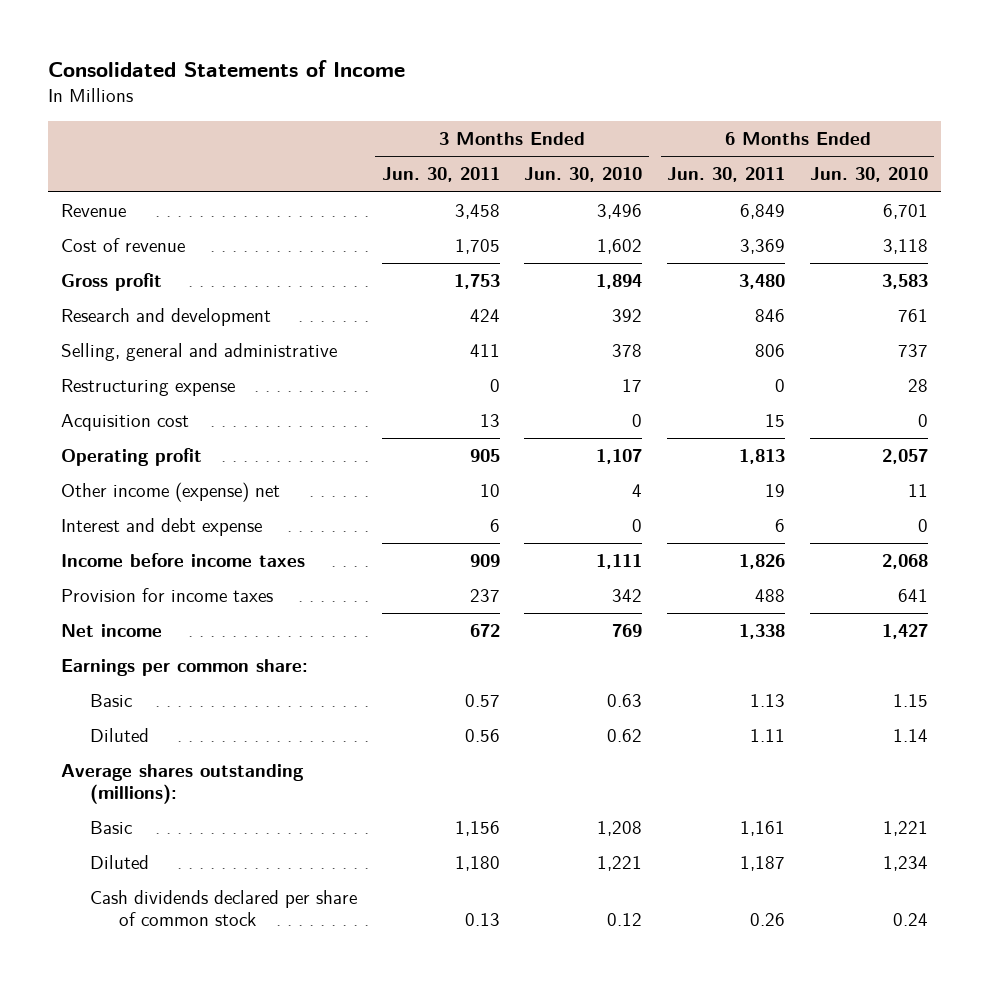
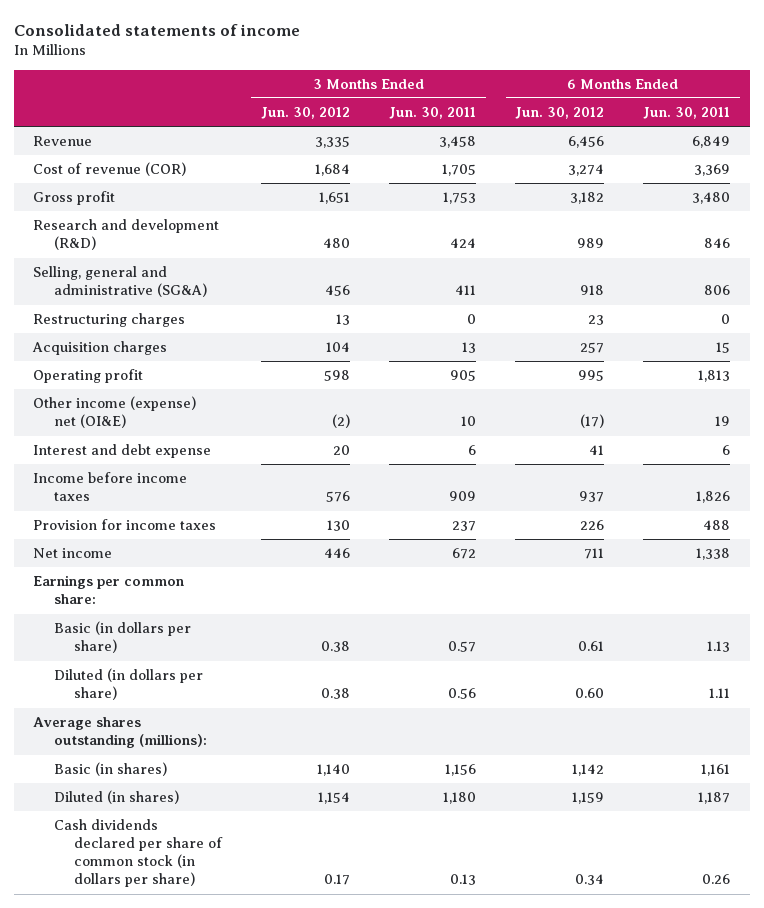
- Consolidated Statements of Income
+ Consolidated statements of income
- | 3 Months Ended Jun. 30, 2011 | 3 Months Ended Jun. 30, 2010 | 6 Months Ended Jun. 30, 2011 | 6 Months Ended Jun. 30, 2010
+ | 3 Months Ended Jun. 30, 2012 | 3 Months Ended Jun. 30, 2011 | 6 Months Ended Jun. 30, 2012 | 6 Months Ended Jun. 30, 2011
- Cost of revenue | 1,705 | 1,602 | 3,369 | 3,118
+ Cost of revenue (COR) | 1,684 | 1,705 | 3,274 | 3,369
- Research and development | 424 | 392 | 846 | 761
- Selling, general and administrative | 411 | 378 | 806 | 737
- Restructuring expense | 0 | 17 | 0 | 28
- Acquisition cost | 13 | 0 | 15 | 0
+ Research and development (R&D) | 480 | 424 | 989 | 846
+ Selling, general and administrative (SG&A) | 456 | 411 | 918 | 806
+ Restructuring charges | 13 | 0 | 23 | 0
+ Acquisition charges | 104 | 13 | 257 | 15
- Other income (expense) net | 10 | 4 | 19 | 11
+ Other income (expense) net (OI&E) | (2) | 10 | (17) | 19
- Basic | 0.57 | 0.63 | 1.13 | 1.15
- Diluted | 0.56 | 0.62 | 1.11 | 1.14
+ Basic (in dollars per share) | 0.38 | 0.57 | 0.61 | 1.13
+ Diluted (in dollars per share) | 0.38 | 0.56 | 0.60 | 1.11
- Basic | 1,156 | 1,208 | 1,161 | 1,221
- Diluted | 1,180 | 1,221 | 1,187 | 1,234
- Cash dividends declared per share of common stock | 0.13 | 0.12 | 0.26 | 0.24
+ Basic (in shares) | 1,140 | 1,156 | 1,142 | 1,161
+ Diluted (in shares) | 1,154 | 1,180 | 1,159 | 1,187
+ Cash dividends declared per share of common stock (in dollars per share) | 0.17 | 0.13 | 0.34 | 0.26

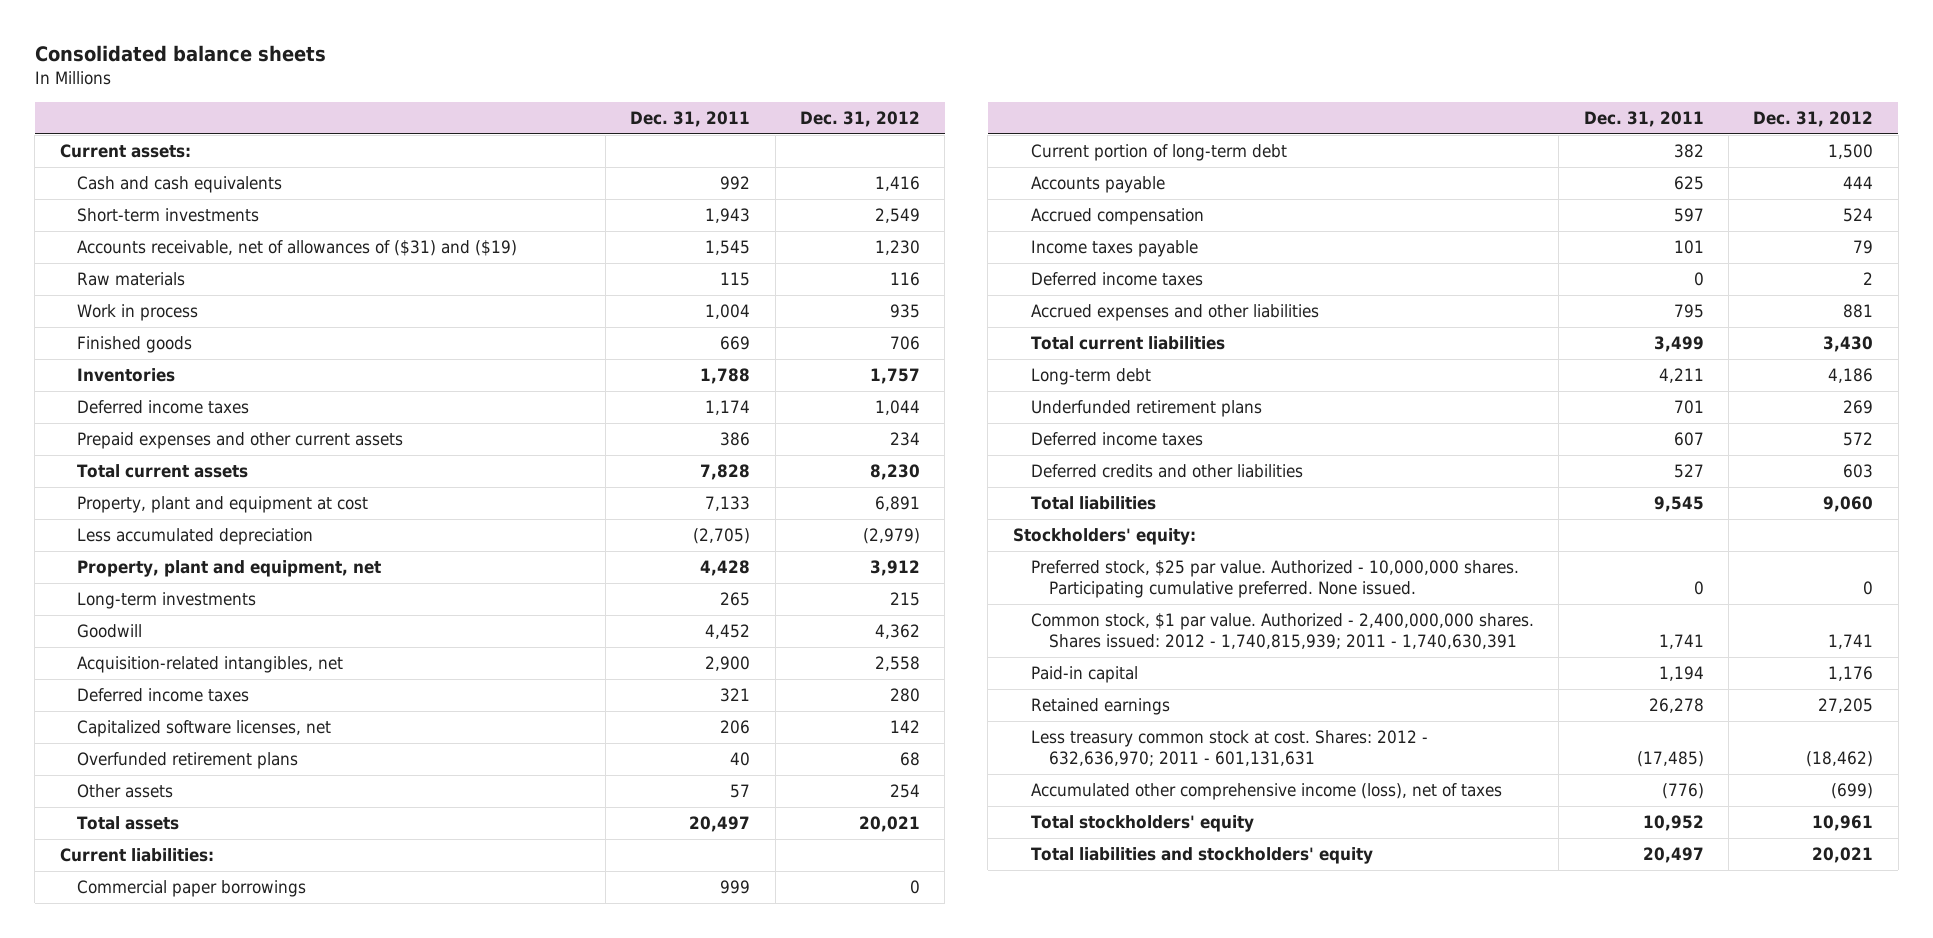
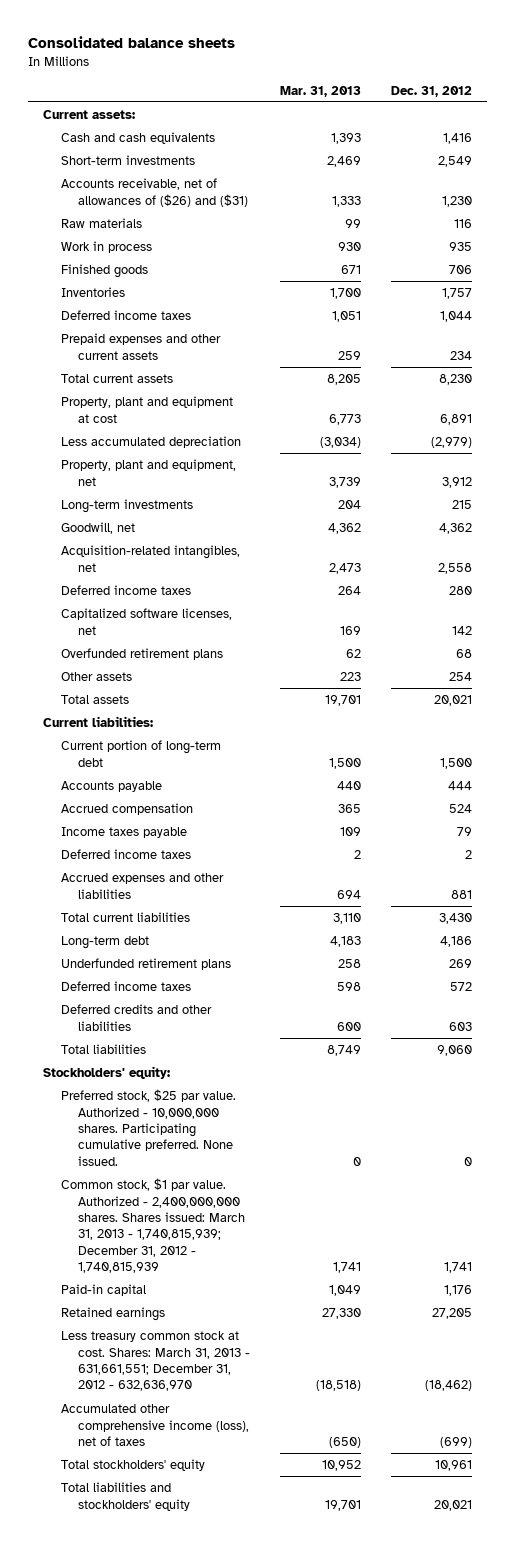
- | Dec. 31, 2011 | Dec. 31, 2012
+ | Mar. 31, 2013 | Dec. 31, 2012
- Accounts receivable, net of allowances of ($31) and ($19) | 1,545 | 1,230
+ Accounts receivable, net of allowances of ($26) and ($31) | 1,333 | 1,230
- Goodwill | 4,452 | 4,362
+ Goodwill, net | 4,362 | 4,362
- Commercial paper borrowings | 999 | 0
- Common stock, $1 par value. Authorized - 2,400,000,000 shares. Shares issued: 2012 - 1,740,815,939; 2011 - 1,740,630,391 | 1,741 | 1,741
+ Common stock, $1 par value. Authorized - 2,400,000,000 shares. Shares issued: March 31, 2013 - 1,740,815,939; December 31, 2012 - 1,740,815,939 | 1,741 | 1,741
- Less treasury common stock at cost. Shares: 2012 - 632,636,970; 2011 - 601,131,631 | (17,485) | (18,462)
+ Less treasury common stock at cost. Shares: March 31, 2013 - 631,661,551; December 31, 2012 - 632,636,970 | (18,518) | (18,462)

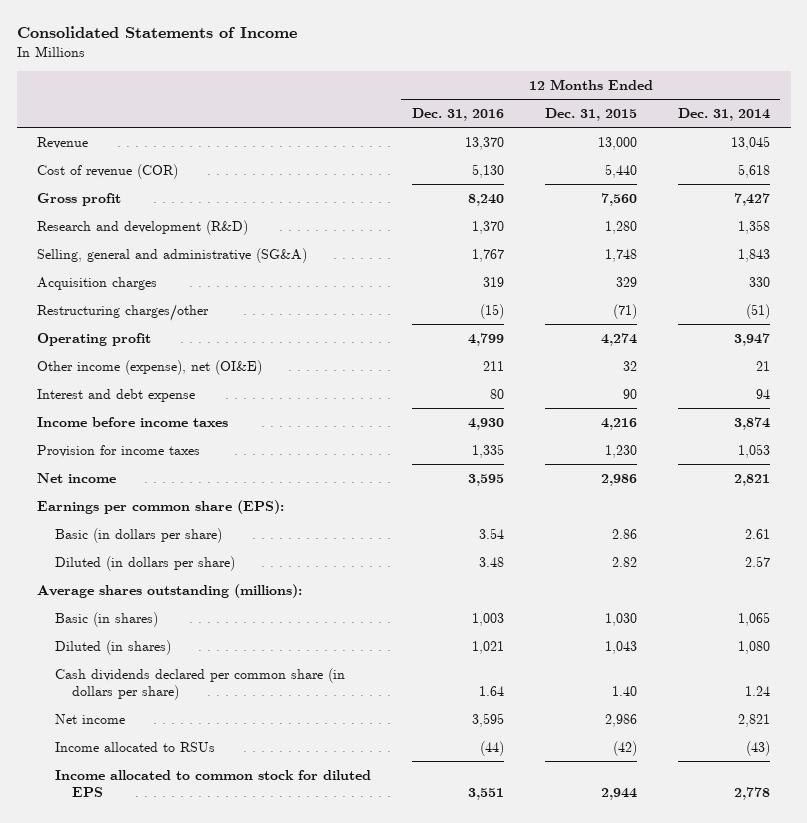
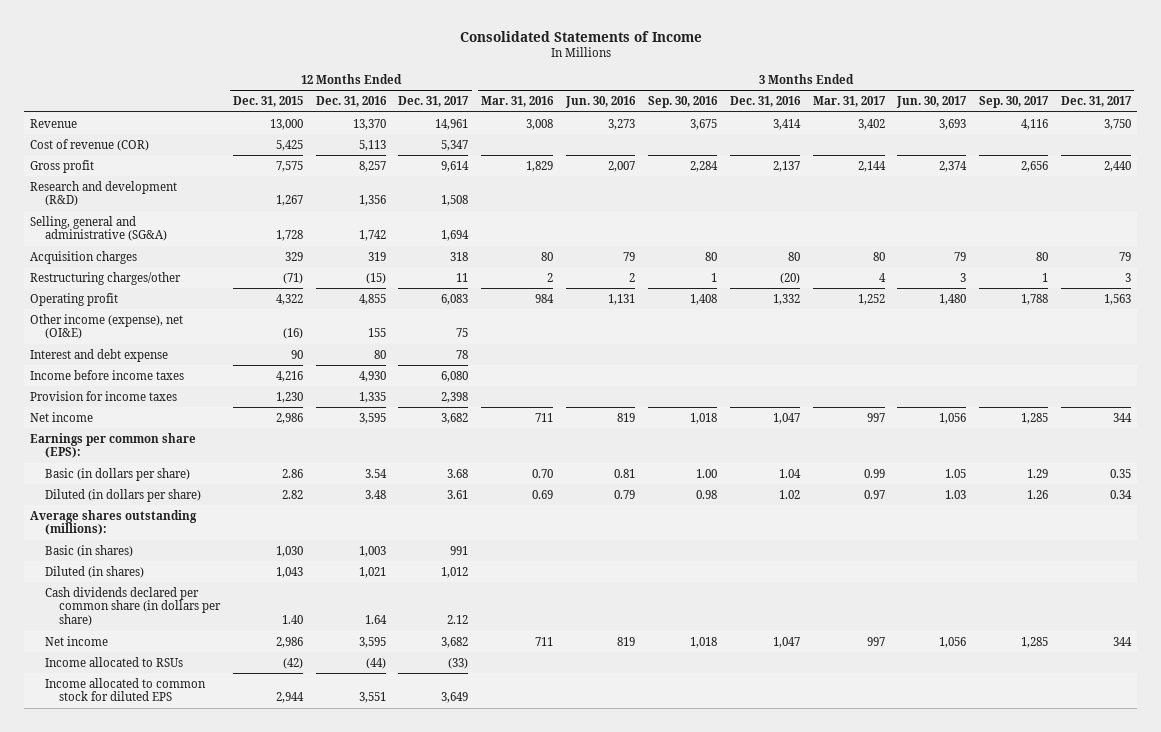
- | 12 Months Ended Dec. 31, 2016 | 12 Months Ended Dec. 31, 2015 | 12 Months Ended Dec. 31, 2014
+ | 12 Months Ended Dec. 31, 2015 | 12 Months Ended Dec. 31, 2016 | 12 Months Ended Dec. 31, 2017 | 3 Months Ended Mar. 31, 2016 | 3 Months Ended Jun. 30, 2016 | 3 Months Ended Sep. 30, 2016 | 3 Months Ended Dec. 31, 2016 | 3 Months Ended Mar. 31, 2017 | 3 Months Ended Jun. 30, 2017 | 3 Months Ended Sep. 30, 2017 | 3 Months Ended Dec. 31, 2017
- Cost of revenue (COR) | 5,130 | 5,440 | 5,618
- Gross profit | 8,240 | 7,560 | 7,427
- Research and development (R&D) | 1,370 | 1,280 | 1,358
- Selling, general and administrative (SG&A) | 1,767 | 1,748 | 1,843
+ Cost of revenue (COR) | 5,425 | 5,113 | 5,347 | | | | | | | |
+ Gross profit | 7,575 | 8,257 | 9,614 | 1,829 | 2,007 | 2,284 | 2,137 | 2,144 | 2,374 | 2,656 | 2,440
+ Research and development (R&D) | 1,267 | 1,356 | 1,508 | | | | | | | |
+ Selling, general and administrative (SG&A) | 1,728 | 1,742 | 1,694 | | | | | | | |
- Operating profit | 4,799 | 4,274 | 3,947
- Other income (expense), net (OI&E) | 211 | 32 | 21
+ Operating profit | 4,322 | 4,855 | 6,083 | 984 | 1,131 | 1,408 | 1,332 | 1,252 | 1,480 | 1,788 | 1,563
+ Other income (expense), net (OI&E) | (16) | 155 | 75 | | | | | | | |

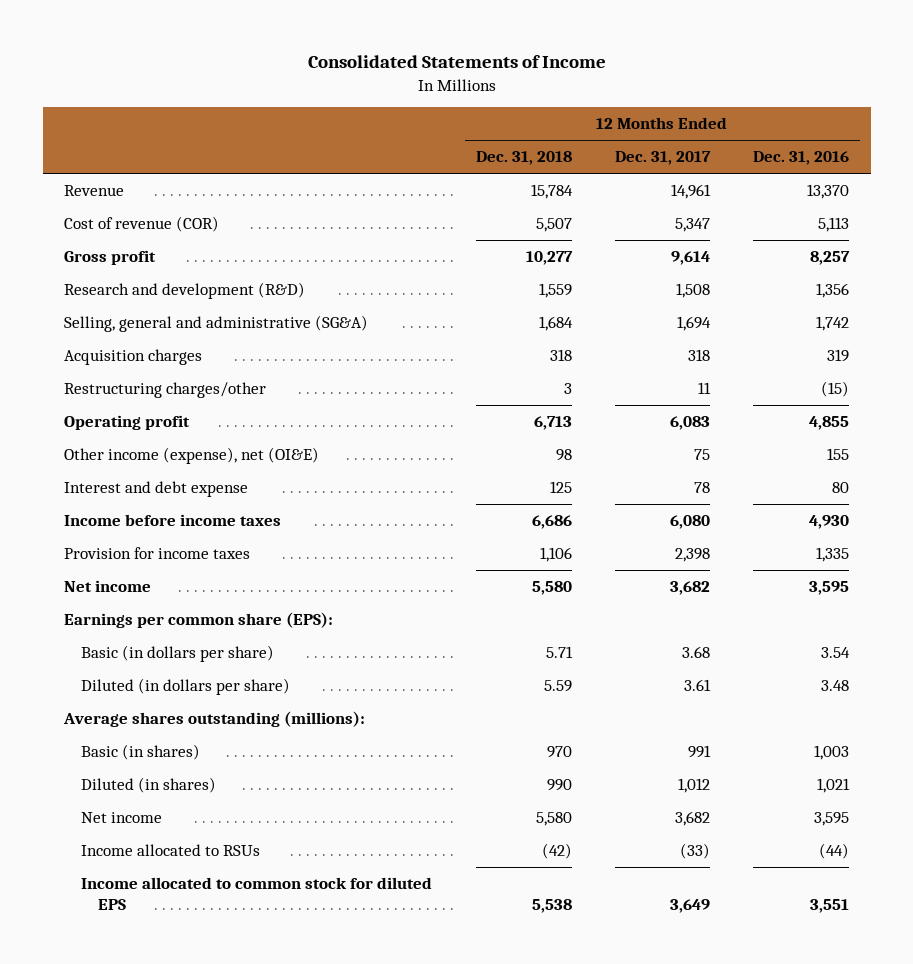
- | 12 Months Ended Dec. 31, 2015 | 12 Months Ended Dec. 31, 2016 | 12 Months Ended Dec. 31, 2017 | 3 Months Ended Mar. 31, 2016 | 3 Months Ended Jun. 30, 2016 | 3 Months Ended Sep. 30, 2016 | 3 Months Ended Dec. 31, 2016 | 3 Months Ended Mar. 31, 2017 | 3 Months Ended Jun. 30, 2017 | 3 Months Ended Sep. 30, 2017 | 3 Months Ended Dec. 31, 2017
+ | 12 Months Ended Dec. 31, 2018 | 12 Months Ended Dec. 31, 2017 | 12 Months Ended Dec. 31, 2016
- Cash dividends declared per common share (in dollars per share) | 1.40 | 1.64 | 2.12 | | | | | | | |

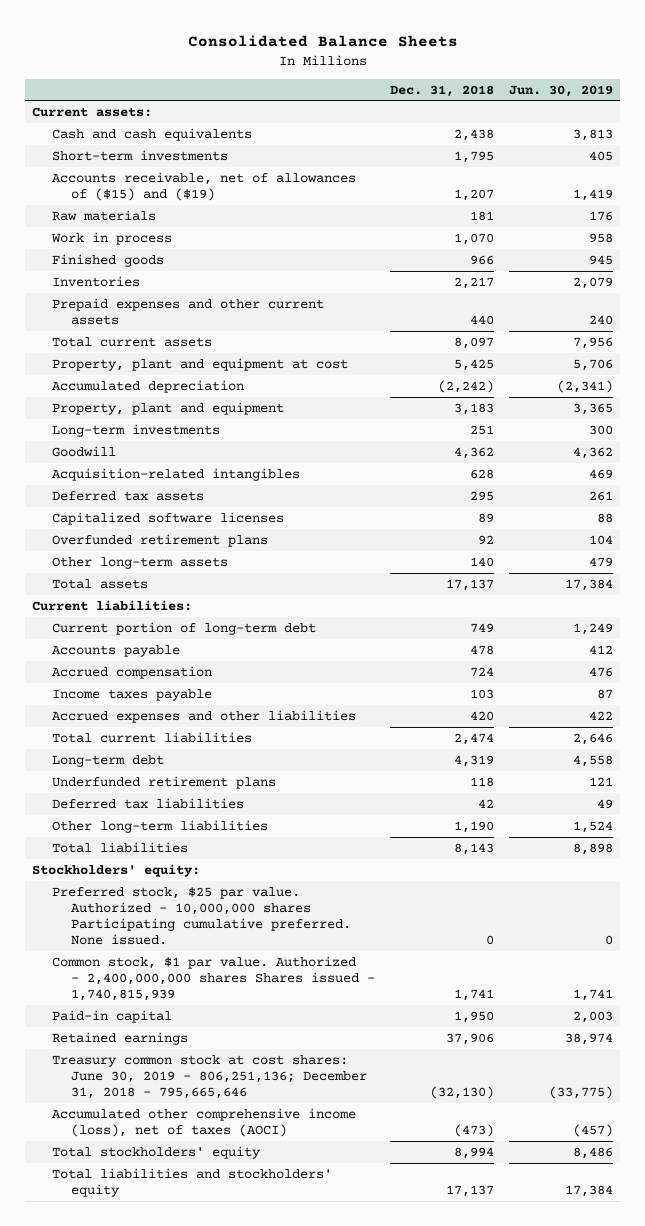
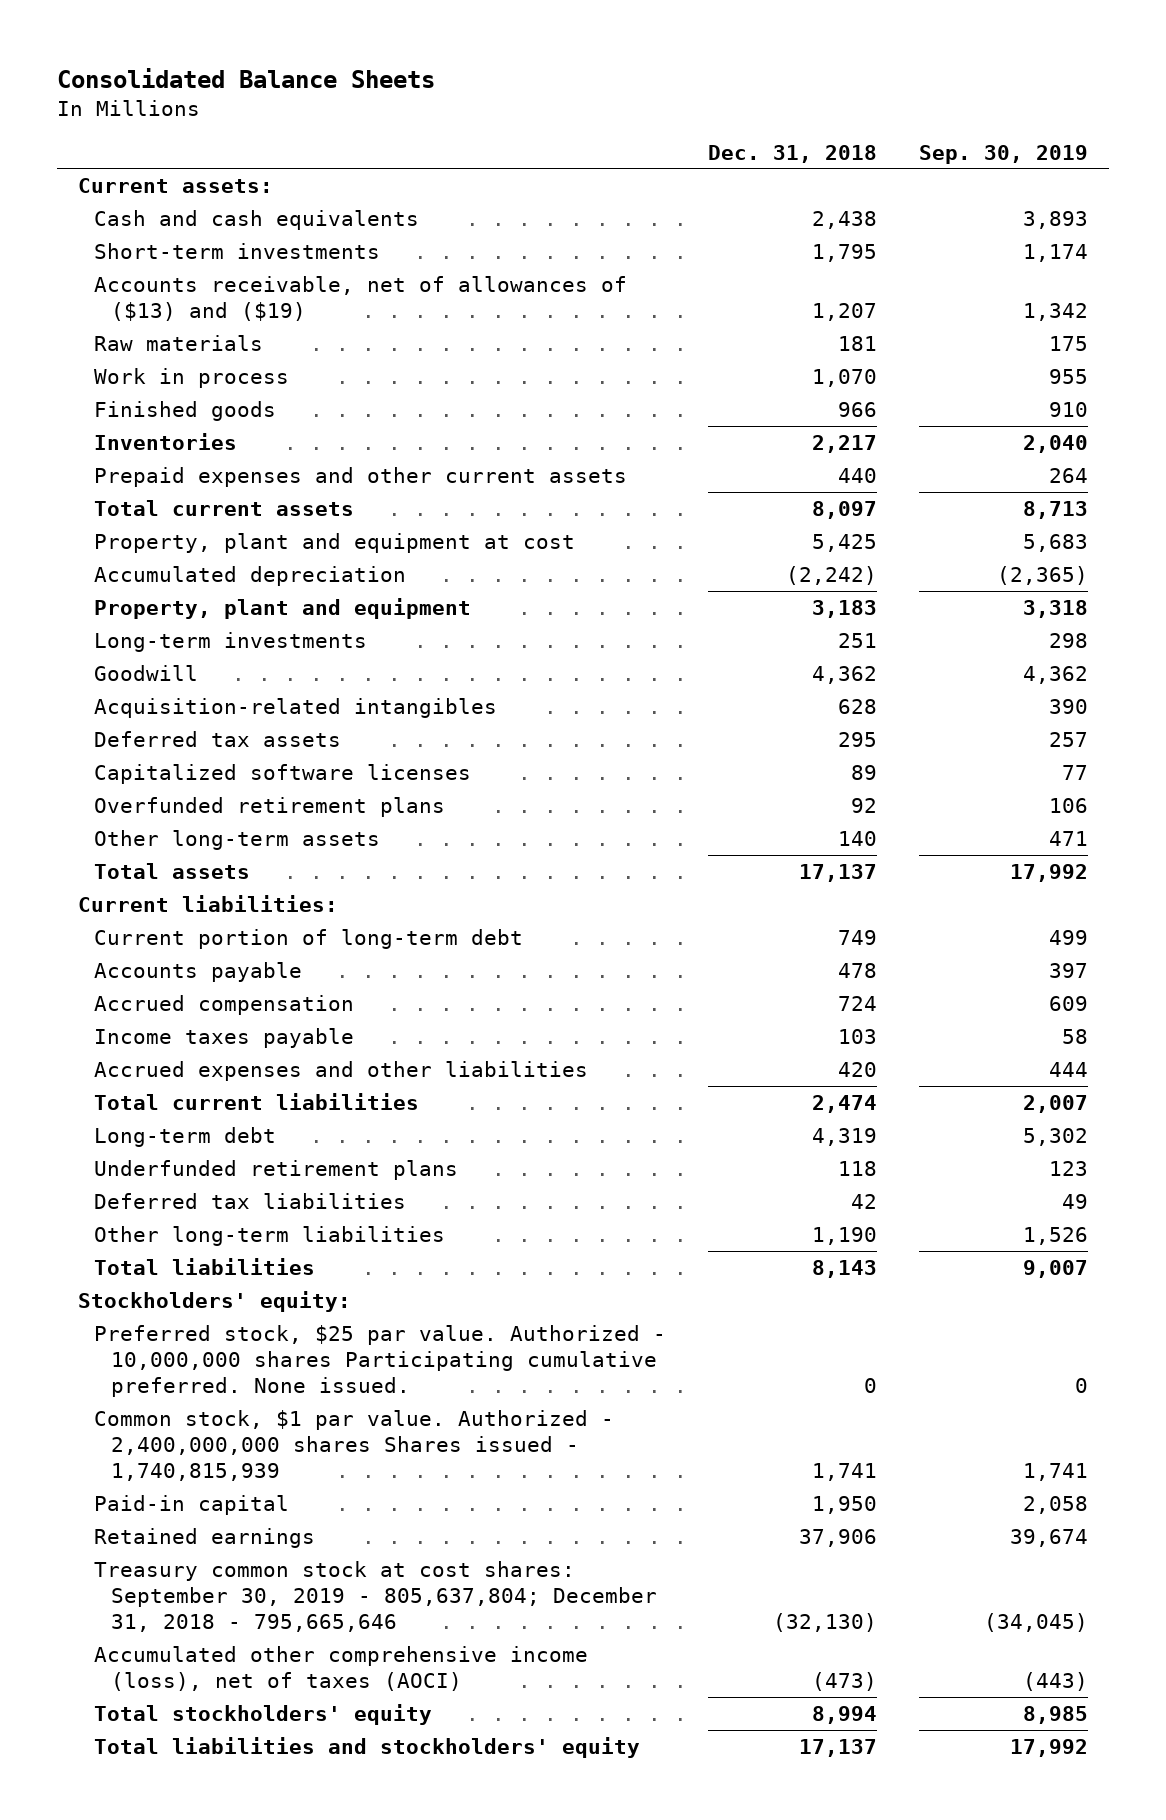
- | Dec. 31, 2018 | Jun. 30, 2019
+ | Dec. 31, 2018 | Sep. 30, 2019
- Accounts receivable, net of allowances of ($15) and ($19) | 1,207 | 1,419
+ Accounts receivable, net of allowances of ($13) and ($19) | 1,207 | 1,342
- Treasury common stock at cost shares: June 30, 2019 - 806,251,136; December 31, 2018 - 795,665,646 | (32,130) | (33,775)
+ Treasury common stock at cost shares: September 30, 2019 - 805,637,804; December 31, 2018 - 795,665,646 | (32,130) | (34,045)

